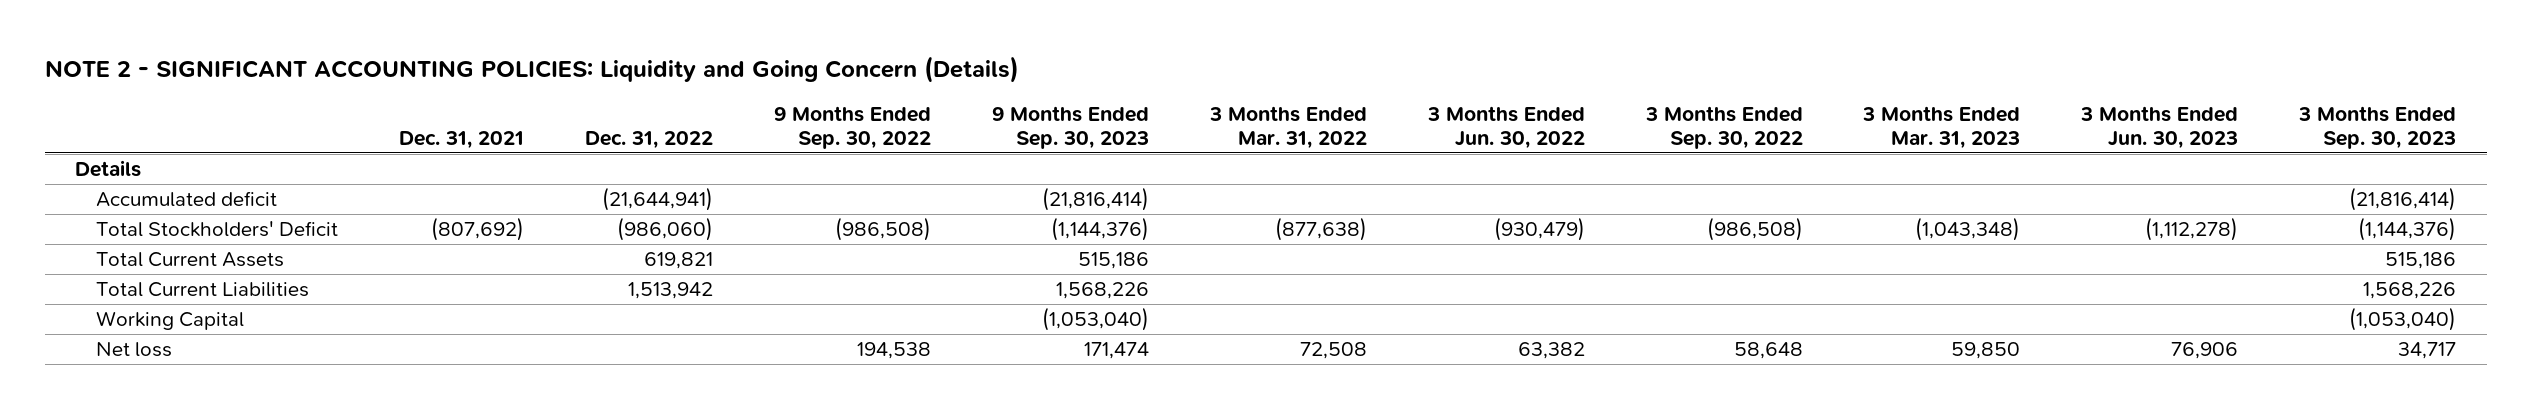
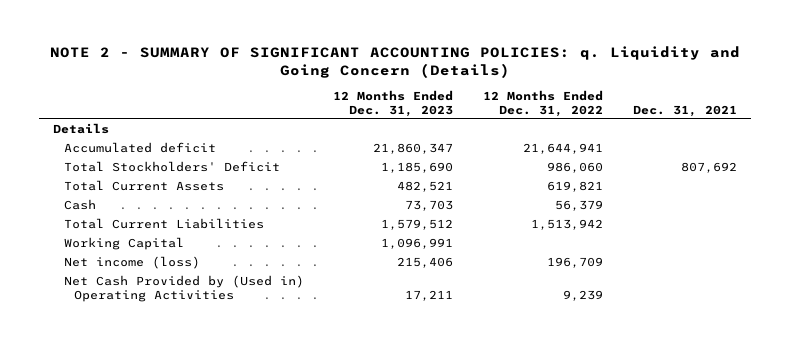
- NOTE 2 - SIGNIFICANT ACCOUNTING POLICIES: Liquidity and Going Concern (Details)
+ NOTE 2 - SUMMARY OF SIGNIFICANT ACCOUNTING POLICIES: q. Liquidity and Going Concern (Details)
- | Dec. 31, 2021 | Dec. 31, 2022 | 9 Months Ended Sep. 30, 2022 | 9 Months Ended Sep. 30, 2023 | 3 Months Ended Mar. 31, 2022 | 3 Months Ended Jun. 30, 2022 | 3 Months Ended Sep. 30, 2022 | 3 Months Ended Mar. 31, 2023 | 3 Months Ended Jun. 30, 2023 | 3 Months Ended Sep. 30, 2023
+ | 12 Months Ended Dec. 31, 2023 | 12 Months Ended Dec. 31, 2022 | Dec. 31, 2021
- Total Stockholders' Deficit | (807,692) | (986,060) | (986,508) | (1,144,376) | (877,638) | (930,479) | (986,508) | (1,043,348) | (1,112,278) | (1,144,376)
+ Total Stockholders' Deficit | 1,185,690 | 986,060 | 807,692
+ Cash | 73,703 | 56,379 |
- Net loss | | | 194,538 | 171,474 | 72,508 | 63,382 | 58,648 | 59,850 | 76,906 | 34,717
+ Net income (loss) | 215,406 | 196,709 |
+ Net Cash Provided by (Used in) Operating Activities | 17,211 | 9,239 |

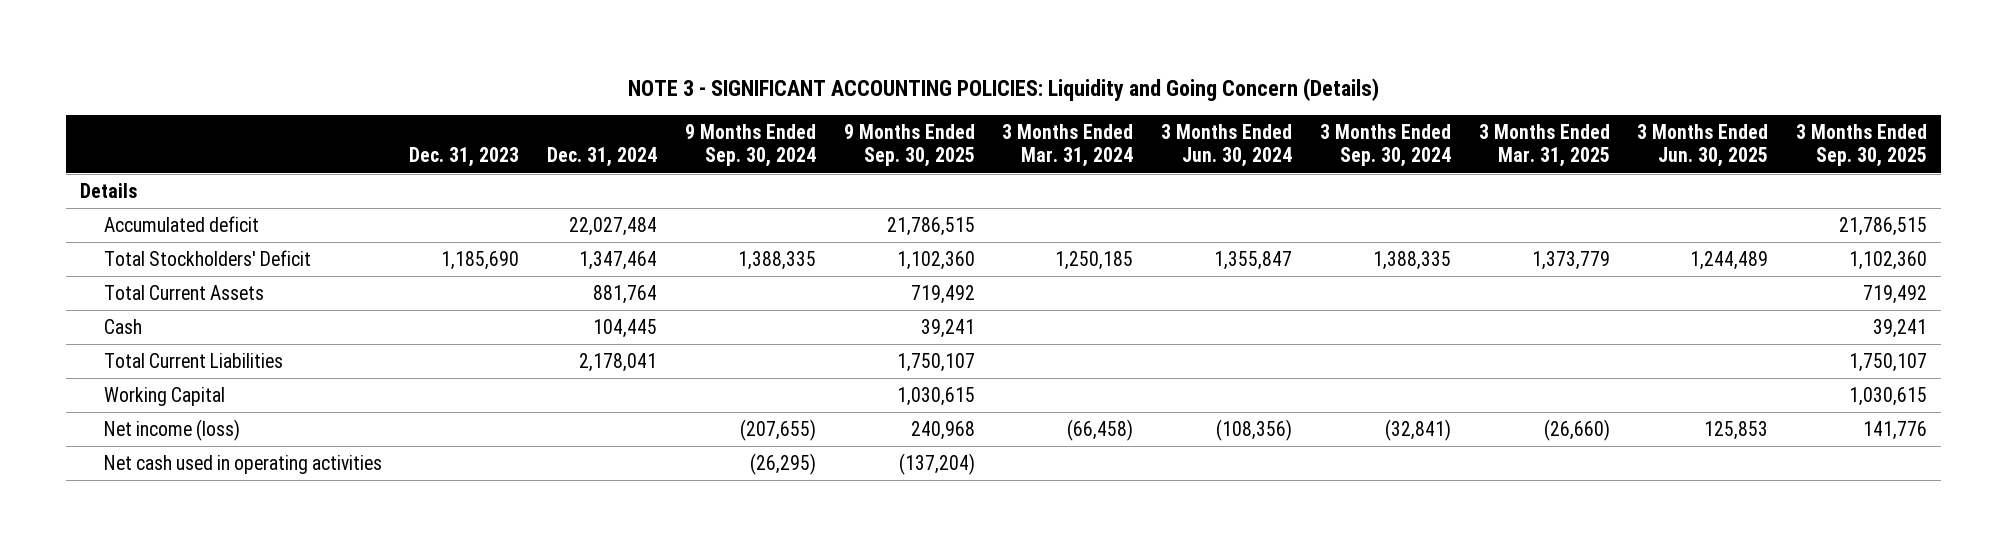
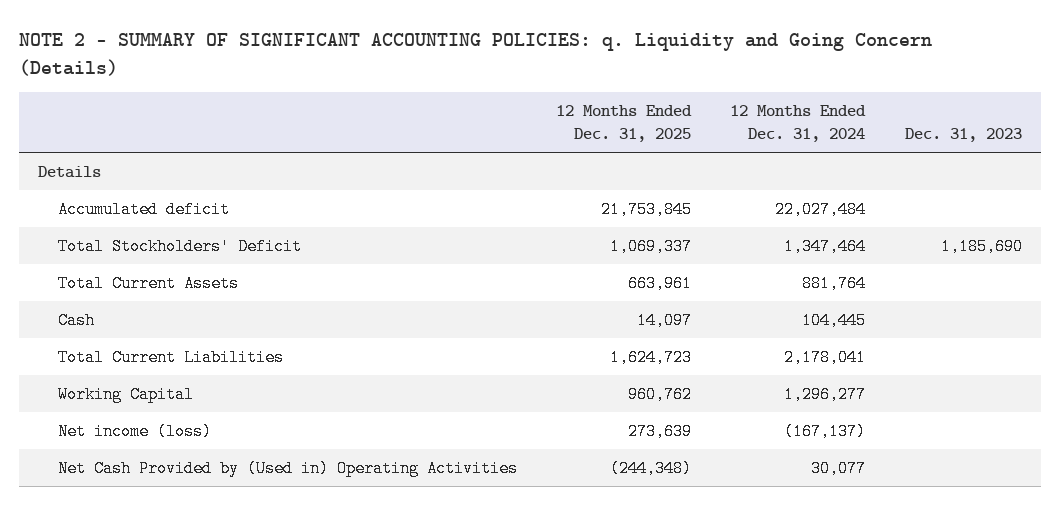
- NOTE 3 - SIGNIFICANT ACCOUNTING POLICIES: Liquidity and Going Concern (Details)
+ NOTE 2 - SUMMARY OF SIGNIFICANT ACCOUNTING POLICIES: q. Liquidity and Going Concern (Details)
- | Dec. 31, 2023 | Dec. 31, 2024 | 9 Months Ended Sep. 30, 2024 | 9 Months Ended Sep. 30, 2025 | 3 Months Ended Mar. 31, 2024 | 3 Months Ended Jun. 30, 2024 | 3 Months Ended Sep. 30, 2024 | 3 Months Ended Mar. 31, 2025 | 3 Months Ended Jun. 30, 2025 | 3 Months Ended Sep. 30, 2025
+ | 12 Months Ended Dec. 31, 2025 | 12 Months Ended Dec. 31, 2024 | Dec. 31, 2023
- Net cash used in operating activities | | | (26,295) | (137,204) | | | | | |
+ Net Cash Provided by (Used in) Operating Activities | (244,348) | 30,077 |

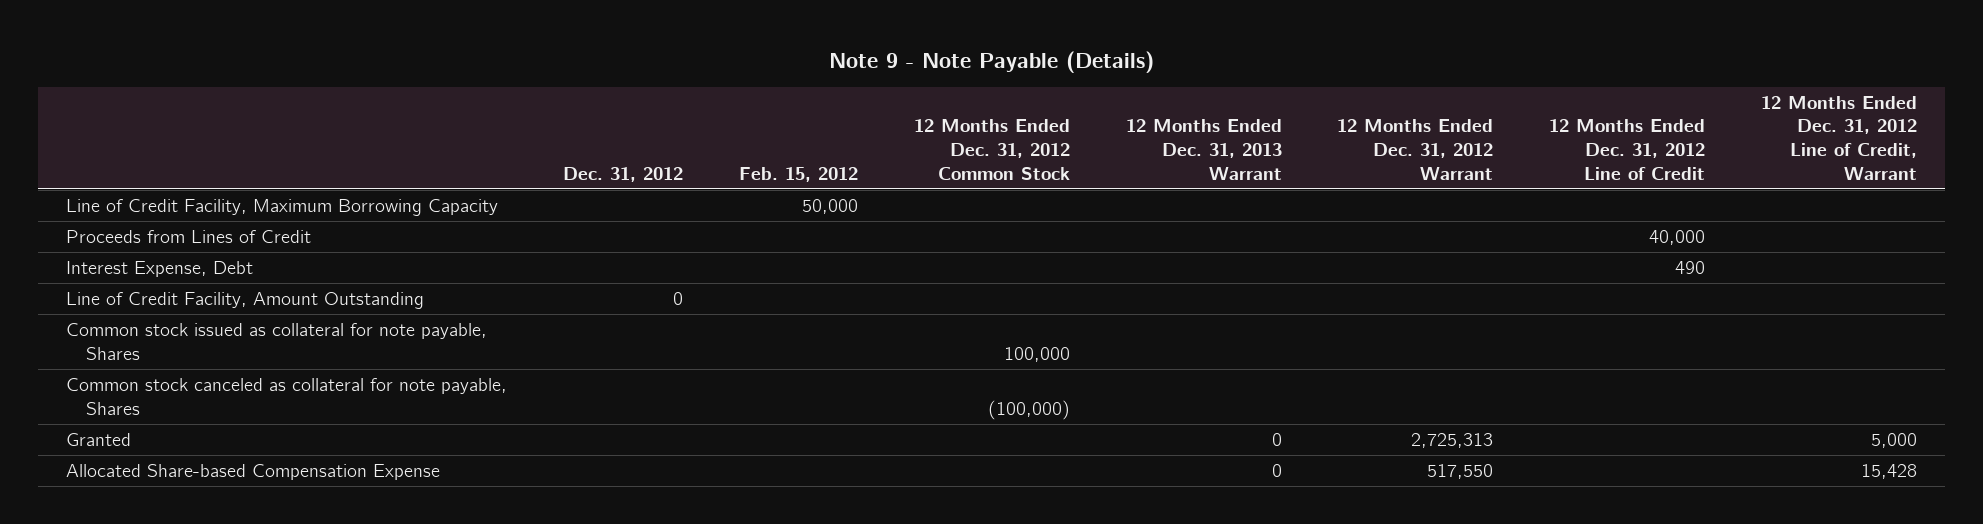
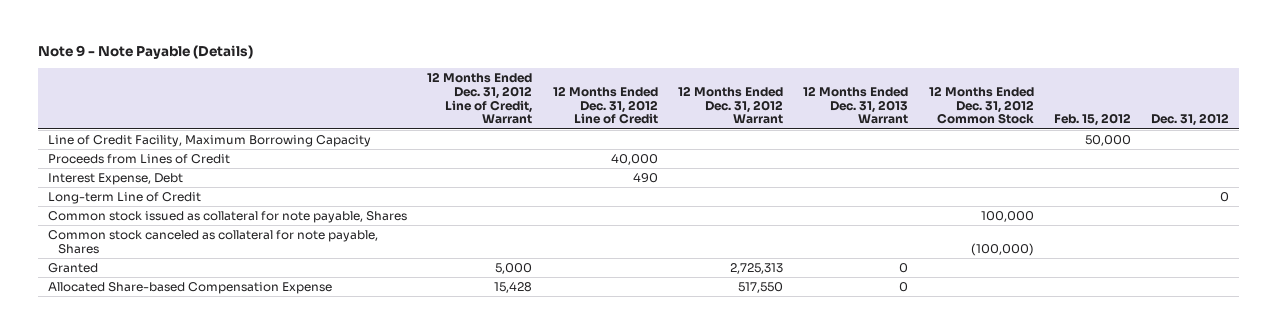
- | Dec. 31, 2012 | Feb. 15, 2012 | 12 Months Ended Dec. 31, 2012 Common Stock | 12 Months Ended Dec. 31, 2013 Warrant | 12 Months Ended Dec. 31, 2012 Warrant | 12 Months Ended Dec. 31, 2012 Line of Credit | 12 Months Ended Dec. 31, 2012 Line of Credit, Warrant
+ | 12 Months Ended Dec. 31, 2012 Line of Credit, Warrant | 12 Months Ended Dec. 31, 2012 Line of Credit | 12 Months Ended Dec. 31, 2012 Warrant | 12 Months Ended Dec. 31, 2013 Warrant | 12 Months Ended Dec. 31, 2012 Common Stock | Feb. 15, 2012 | Dec. 31, 2012
- Line of Credit Facility, Amount Outstanding | 0 | | | | | |
+ Long-term Line of Credit | | | | | | | 0

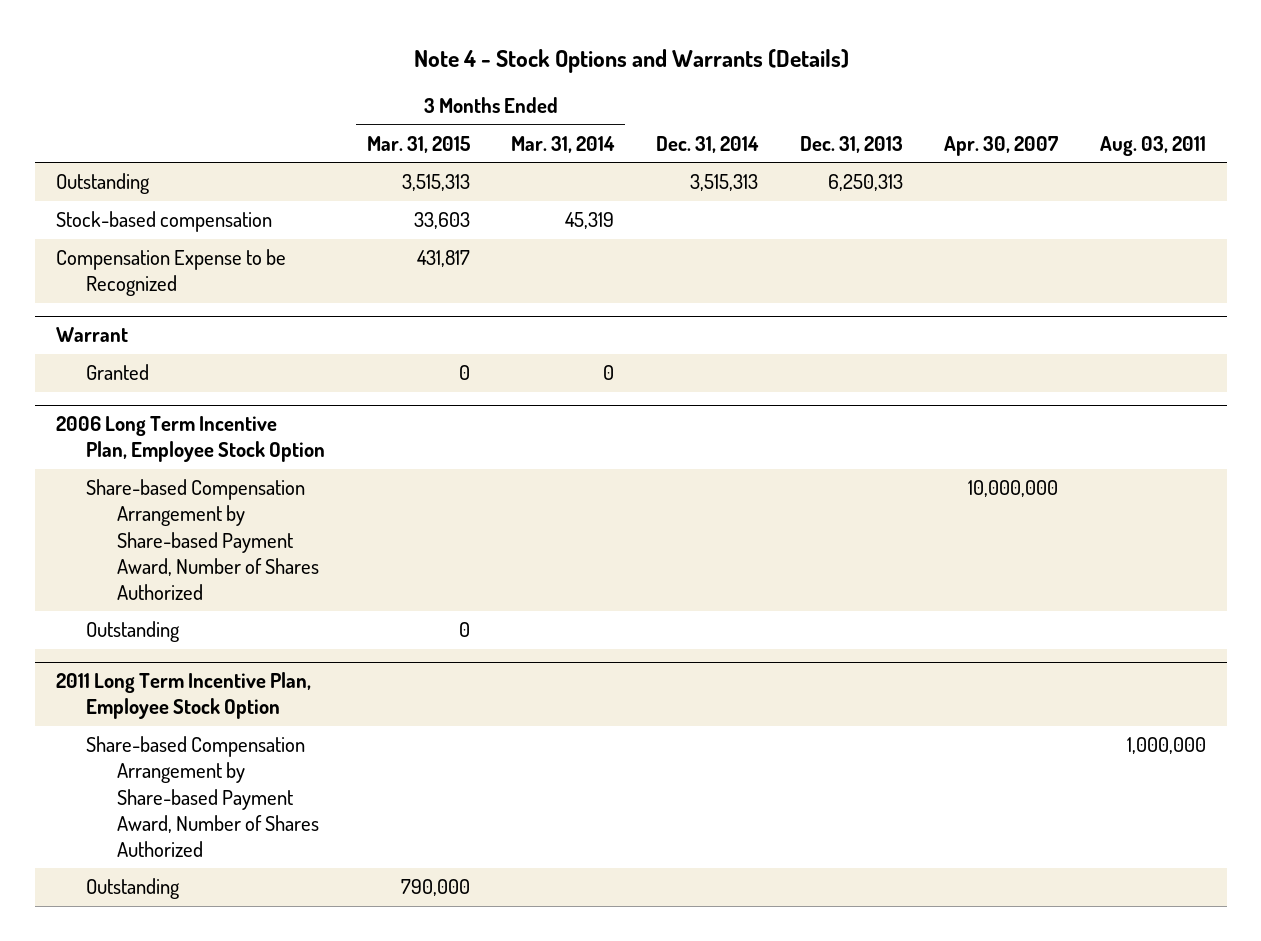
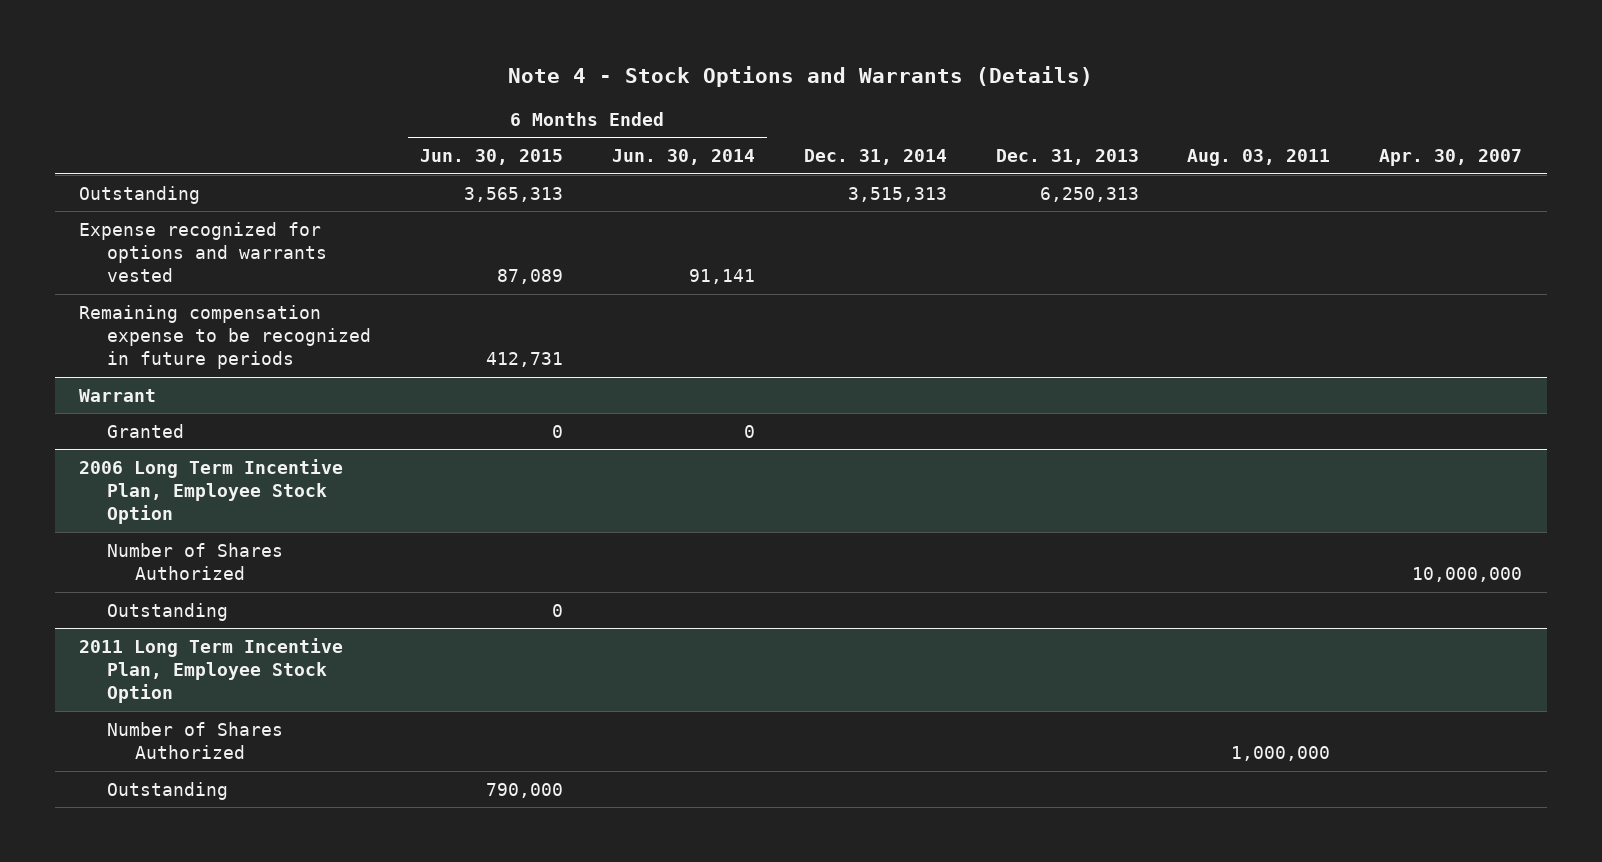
- | 3 Months Ended Mar. 31, 2015 | 3 Months Ended Mar. 31, 2014 | Dec. 31, 2014 | Dec. 31, 2013 | Apr. 30, 2007 | Aug. 03, 2011
+ | 6 Months Ended Jun. 30, 2015 | 6 Months Ended Jun. 30, 2014 | Dec. 31, 2014 | Dec. 31, 2013 | Aug. 03, 2011 | Apr. 30, 2007
- Stock-based compensation | 33,603 | 45,319 | | | |
- Compensation Expense to be Recognized | 431,817 | | | | |
+ Expense recognized for options and warrants vested | 87,089 | 91,141 | | | |
+ Remaining compensation expense to be recognized in future periods | 412,731 | | | | |
@ 2006 Long Term Incentive Plan, Employee Stock Option
- Share-based Compensation Arrangement by Share-based Payment Award, Number of Shares Authorized | | | | | 10,000,000 |
+ Number of Shares Authorized | | | | | | 10,000,000
@ 2011 Long Term Incentive Plan, Employee Stock Option
- Share-based Compensation Arrangement by Share-based Payment Award, Number of Shares Authorized | | | | | | 1,000,000
+ Number of Shares Authorized | | | | | 1,000,000 |

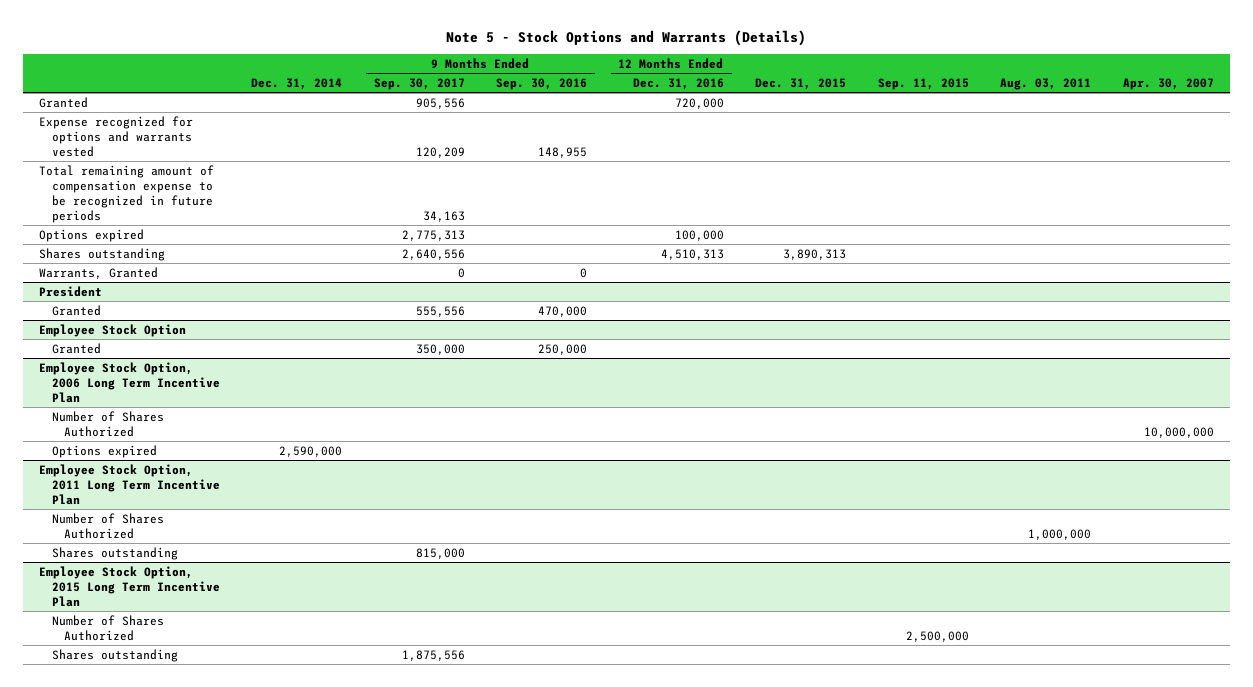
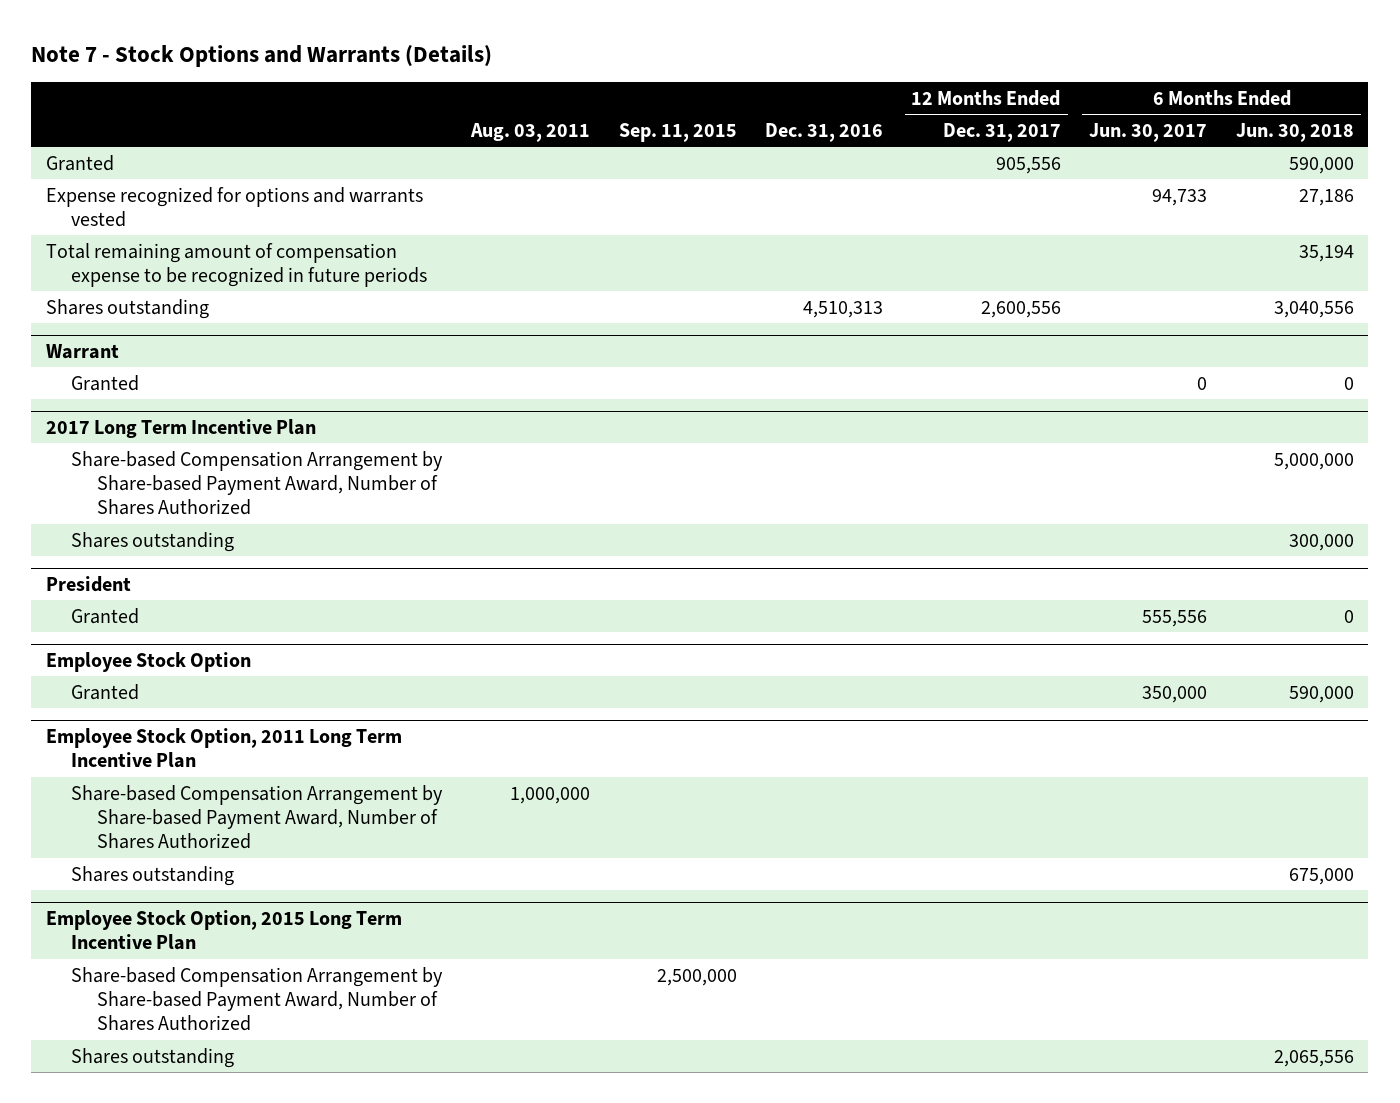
- Note 5 - Stock Options and Warrants (Details)
+ Note 7 - Stock Options and Warrants (Details)
- | Dec. 31, 2014 | 9 Months Ended Sep. 30, 2017 | 9 Months Ended Sep. 30, 2016 | 12 Months Ended Dec. 31, 2016 | Dec. 31, 2015 | Sep. 11, 2015 | Aug. 03, 2011 | Apr. 30, 2007
+ | Aug. 03, 2011 | Sep. 11, 2015 | Dec. 31, 2016 | 12 Months Ended Dec. 31, 2017 | 6 Months Ended Jun. 30, 2017 | 6 Months Ended Jun. 30, 2018
- Options expired | | 2,775,313 | | 100,000 | | | |
- Warrants, Granted | | 0 | 0 | | | | |
+ Warrant
+ Granted | | | | | 0 | 0
+ 2017 Long Term Incentive Plan
+ Share-based Compensation Arrangement by Share-based Payment Award, Number of Shares Authorized | | | | | | 5,000,000
+ Shares outstanding | | | | | | 300,000
- Employee Stock Option, 2006 Long Term Incentive Plan
- Number of Shares Authorized | | | | | | | | 10,000,000
- Options expired | 2,590,000 | | | | | | |
@ Employee Stock Option, 2011 Long Term Incentive Plan
- Number of Shares Authorized | | | | | | | 1,000,000 |
+ Share-based Compensation Arrangement by Share-based Payment Award, Number of Shares Authorized | 1,000,000 | | | | |
@ Employee Stock Option, 2015 Long Term Incentive Plan
- Number of Shares Authorized | | | | | | 2,500,000 | |
+ Share-based Compensation Arrangement by Share-based Payment Award, Number of Shares Authorized | | 2,500,000 | | | |

